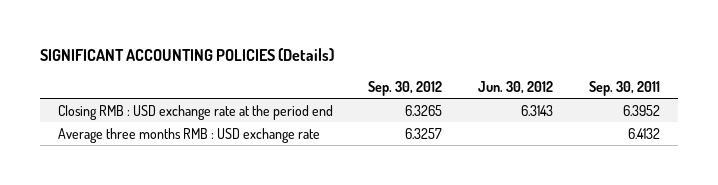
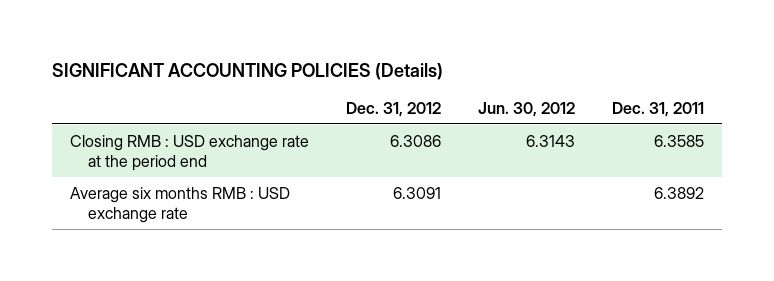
- | Sep. 30, 2012 | Jun. 30, 2012 | Sep. 30, 2011
+ | Dec. 31, 2012 | Jun. 30, 2012 | Dec. 31, 2011
- Average three months RMB : USD exchange rate | 6.3257 | | 6.4132
+ Average six months RMB : USD exchange rate | 6.3091 | | 6.3892

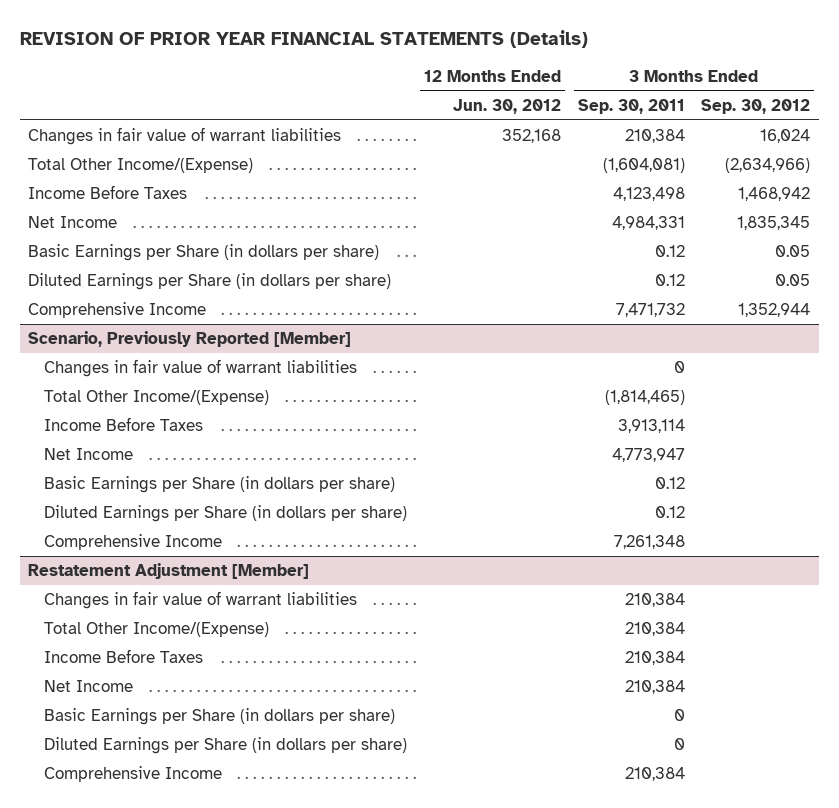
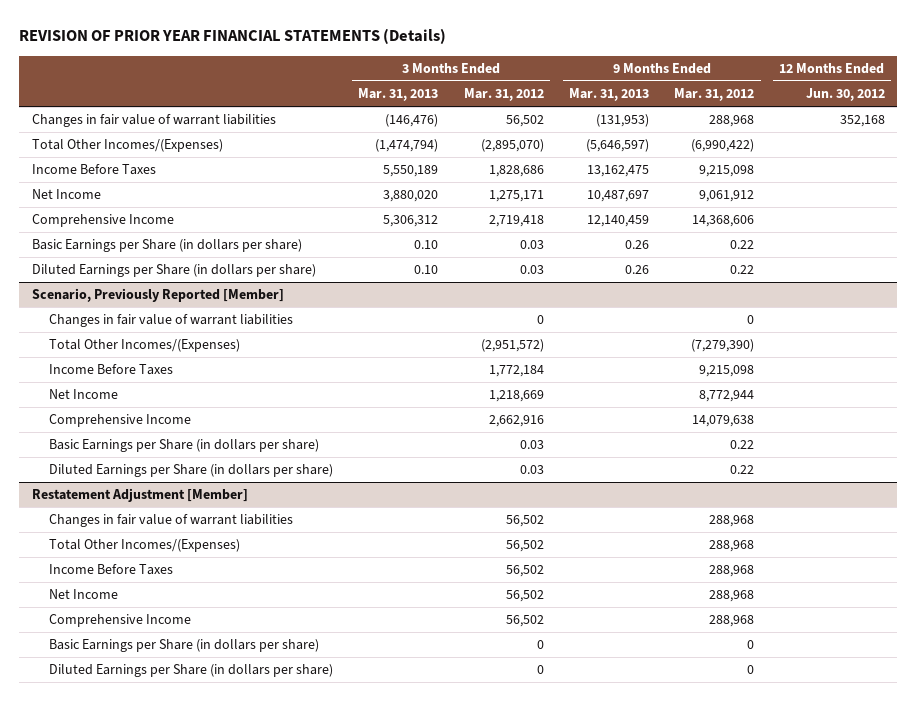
- | 12 Months Ended Jun. 30, 2012 | 3 Months Ended Sep. 30, 2011 | 3 Months Ended Sep. 30, 2012
+ | 3 Months Ended Mar. 31, 2013 | 3 Months Ended Mar. 31, 2012 | 9 Months Ended Mar. 31, 2013 | 9 Months Ended Mar. 31, 2012 | 12 Months Ended Jun. 30, 2012
- Total Other Income/(Expense) | | (1,604,081) | (2,634,966)
+ Total Other Incomes/(Expenses) | (1,474,794) | (2,895,070) | (5,646,597) | (6,990,422) |
moved up: Comprehensive Income | 5,306,312 | 2,719,418 | 12,140,459 | 14,368,606 |
@ Scenario, Previously Reported [Member]
- Total Other Income/(Expense) | | (1,814,465) |
+ Total Other Incomes/(Expenses) | | (2,951,572) | | (7,279,390) |
moved up: Comprehensive Income | | 2,662,916 | | 14,079,638 |
@ Restatement Adjustment [Member]
- Total Other Income/(Expense) | | 210,384 |
+ Total Other Incomes/(Expenses) | | 56,502 | | 288,968 |
moved up: Comprehensive Income | | 56,502 | | 288,968 |

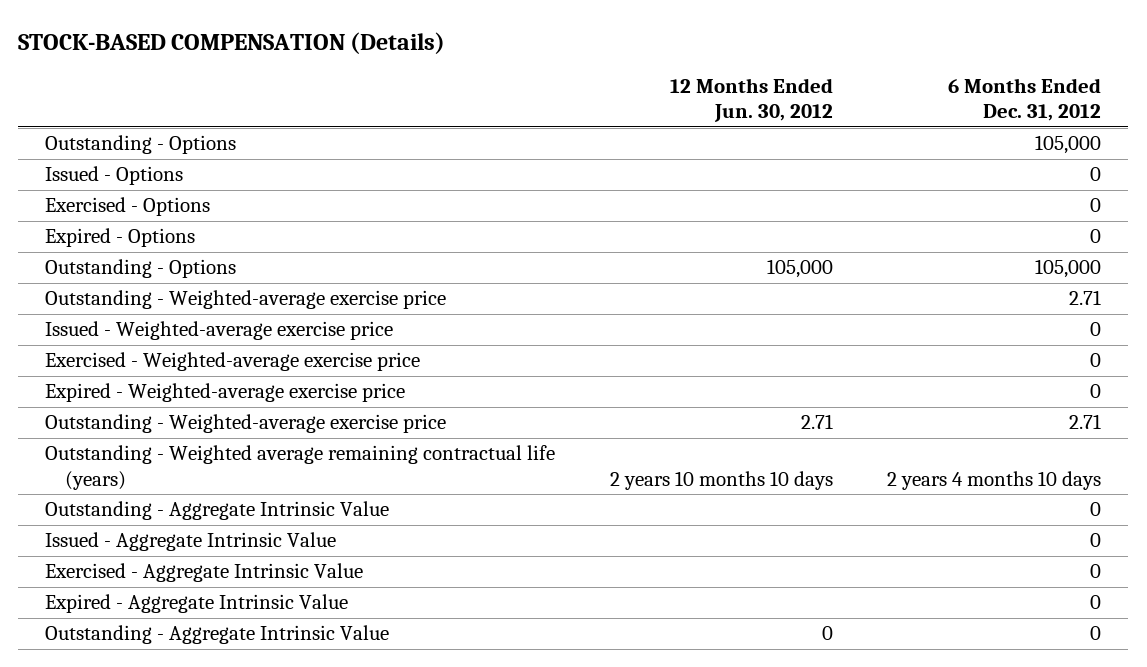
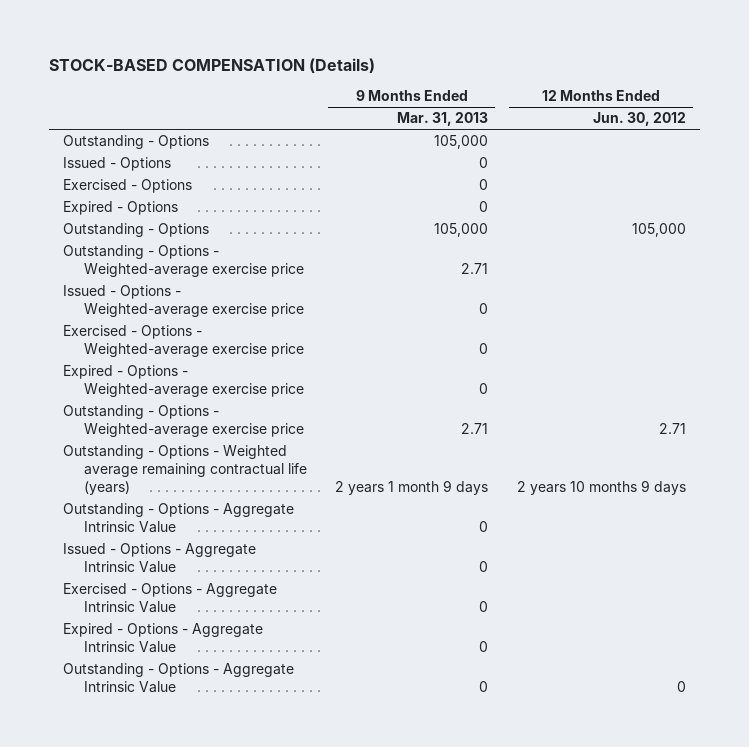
- | 12 Months Ended Jun. 30, 2012 | 6 Months Ended Dec. 31, 2012
+ | 9 Months Ended Mar. 31, 2013 | 12 Months Ended Jun. 30, 2012
- Outstanding - Weighted-average exercise price | | 2.71
- Issued - Weighted-average exercise price | | 0
- Exercised - Weighted-average exercise price | | 0
- Expired - Weighted-average exercise price | | 0
- Outstanding - Weighted-average exercise price | 2.71 | 2.71
- Outstanding - Weighted average remaining contractual life (years) | 2 years 10 months 10 days | 2 years 4 months 10 days
- Outstanding - Aggregate Intrinsic Value | | 0
- Issued - Aggregate Intrinsic Value | | 0
- Exercised - Aggregate Intrinsic Value | | 0
- Expired - Aggregate Intrinsic Value | | 0
- Outstanding - Aggregate Intrinsic Value | 0 | 0
+ Outstanding - Options - Weighted-average exercise price | 2.71 |
+ Issued - Options - Weighted-average exercise price | 0 |
+ Exercised - Options - Weighted-average exercise price | 0 |
+ Expired - Options - Weighted-average exercise price | 0 |
+ Outstanding - Options - Weighted-average exercise price | 2.71 | 2.71
+ Outstanding - Options - Weighted average remaining contractual life (years) | 2 years 1 month 9 days | 2 years 10 months 9 days
+ Outstanding - Options - Aggregate Intrinsic Value | 0 |
+ Issued - Options - Aggregate Intrinsic Value | 0 |
+ Exercised - Options - Aggregate Intrinsic Value | 0 |
+ Expired - Options - Aggregate Intrinsic Value | 0 |
+ Outstanding - Options - Aggregate Intrinsic Value | 0 | 0

